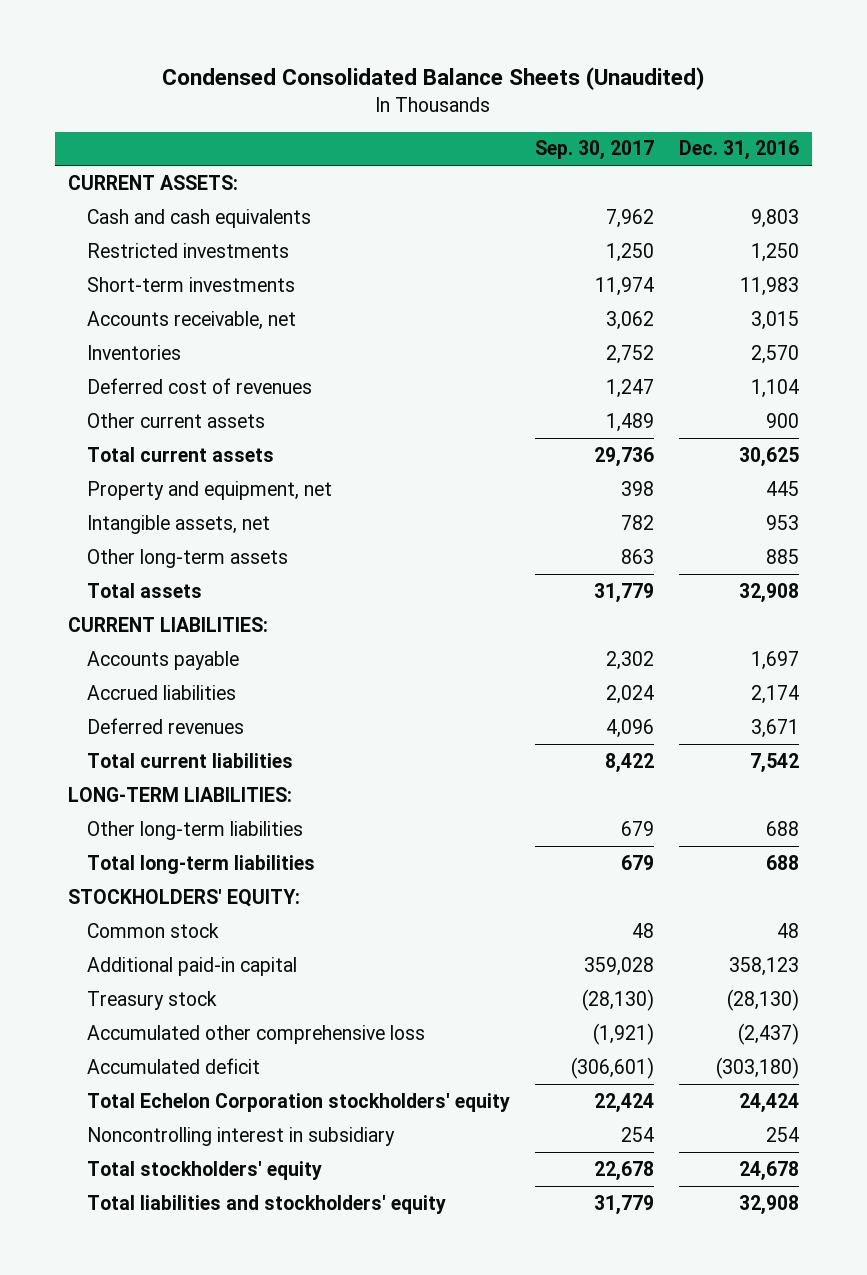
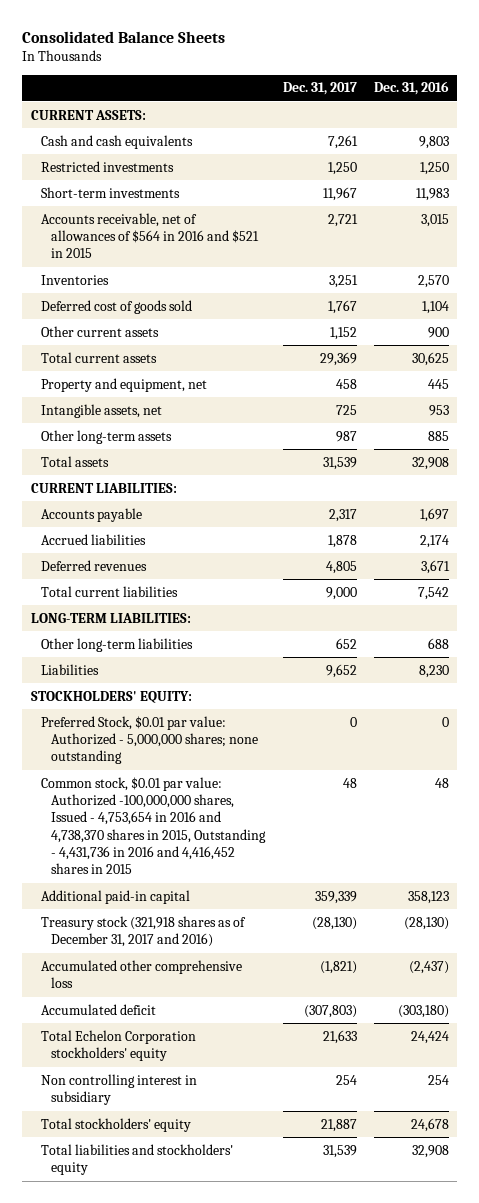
- Condensed Consolidated Balance Sheets (Unaudited)
+ Consolidated Balance Sheets
- | Sep. 30, 2017 | Dec. 31, 2016
+ | Dec. 31, 2017 | Dec. 31, 2016
- Accounts receivable, net | 3,062 | 3,015
+ Accounts receivable, net of allowances of $564 in 2016 and $521 in 2015 | 2,721 | 3,015
- Deferred cost of revenues | 1,247 | 1,104
+ Deferred cost of goods sold | 1,767 | 1,104
- Total long-term liabilities | 679 | 688
+ Liabilities | 9,652 | 8,230
- Common stock | 48 | 48
+ Preferred Stock, $0.01 par value: Authorized - 5,000,000 shares; none outstanding | 0 | 0
+ Common stock, $0.01 par value: Authorized -100,000,000 shares, Issued - 4,753,654 in 2016 and 4,738,370 shares in 2015, Outstanding - 4,431,736 in 2016 and 4,416,452 shares in 2015 | 48 | 48
- Treasury stock | (28,130) | (28,130)
+ Treasury stock (321,918 shares as of December 31, 2017 and 2016) | (28,130) | (28,130)
- Noncontrolling interest in subsidiary | 254 | 254
+ Non controlling interest in subsidiary | 254 | 254

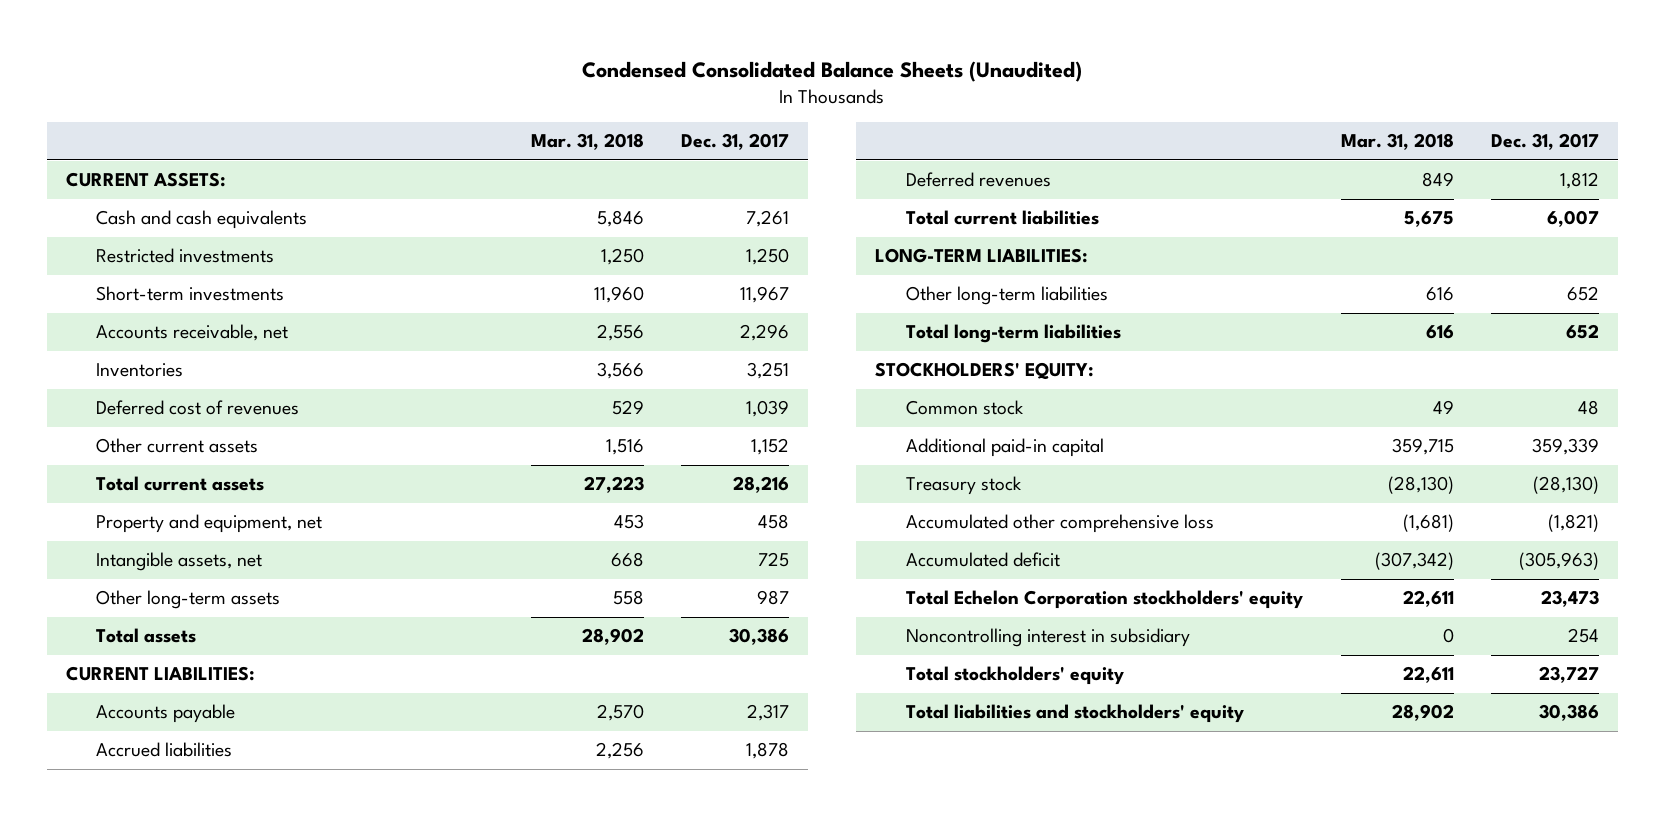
- Consolidated Balance Sheets
+ Condensed Consolidated Balance Sheets (Unaudited)
- | Dec. 31, 2017 | Dec. 31, 2016
+ | Mar. 31, 2018 | Dec. 31, 2017
- Accounts receivable, net of allowances of $564 in 2016 and $521 in 2015 | 2,721 | 3,015
+ Accounts receivable, net | 2,556 | 2,296
- Deferred cost of goods sold | 1,767 | 1,104
+ Deferred cost of revenues | 529 | 1,039
- Total current assets | 29,369 | 30,625
+ Total current assets | 27,223 | 28,216
- Total assets | 31,539 | 32,908
+ Total assets | 28,902 | 30,386
- Deferred revenues | 4,805 | 3,671
- Total current liabilities | 9,000 | 7,542
+ Deferred revenues | 849 | 1,812
+ Total current liabilities | 5,675 | 6,007
- Liabilities | 9,652 | 8,230
+ Total long-term liabilities | 616 | 652
- Preferred Stock, $0.01 par value: Authorized - 5,000,000 shares; none outstanding | 0 | 0
- Common stock, $0.01 par value: Authorized -100,000,000 shares, Issued - 4,753,654 in 2016 and 4,738,370 shares in 2015, Outstanding - 4,431,736 in 2016 and 4,416,452 shares in 2015 | 48 | 48
+ Common stock | 49 | 48
- Treasury stock (321,918 shares as of December 31, 2017 and 2016) | (28,130) | (28,130)
+ Treasury stock | (28,130) | (28,130)
- Accumulated deficit | (307,803) | (303,180)
- Total Echelon Corporation stockholders' equity | 21,633 | 24,424
- Non controlling interest in subsidiary | 254 | 254
- Total stockholders' equity | 21,887 | 24,678
- Total liabilities and stockholders' equity | 31,539 | 32,908
+ Accumulated deficit | (307,342) | (305,963)
+ Total Echelon Corporation stockholders' equity | 22,611 | 23,473
+ Noncontrolling interest in subsidiary | 0 | 254
+ Total stockholders' equity | 22,611 | 23,727
+ Total liabilities and stockholders' equity | 28,902 | 30,386

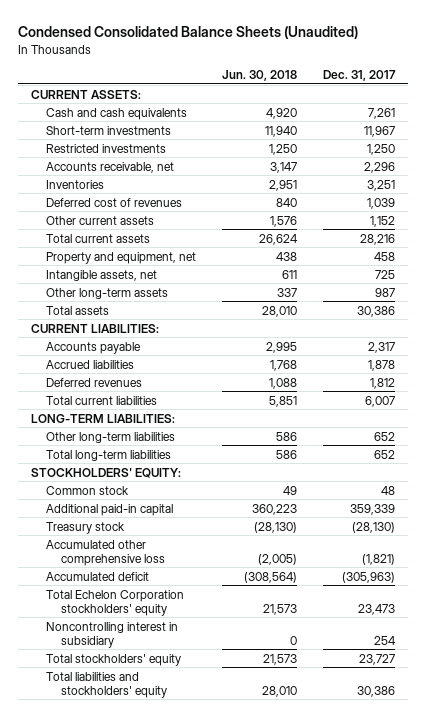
- | Mar. 31, 2018 | Dec. 31, 2017
+ | Jun. 30, 2018 | Dec. 31, 2017
moved down: Restricted investments | 1,250 | 1,250

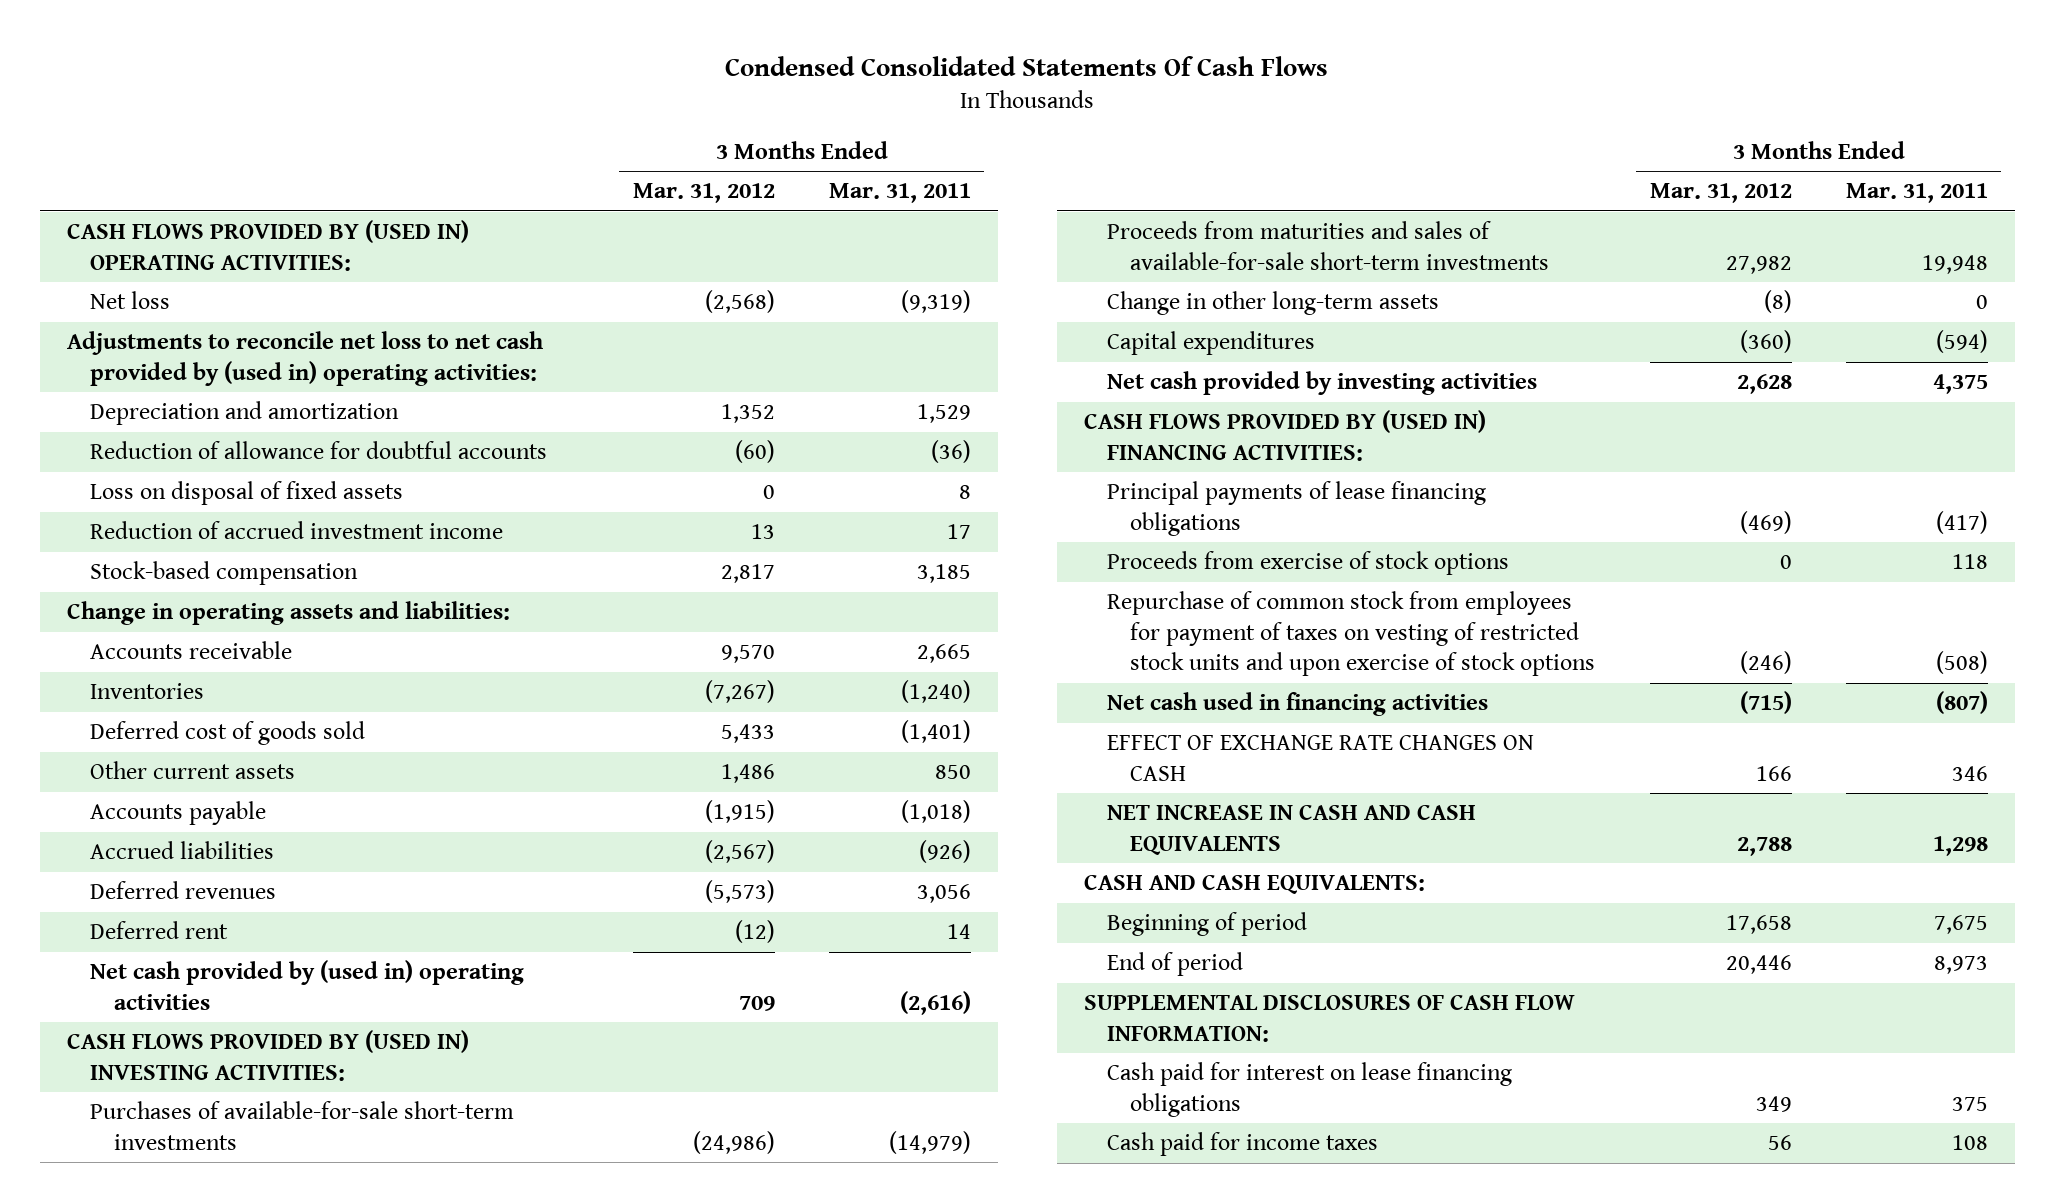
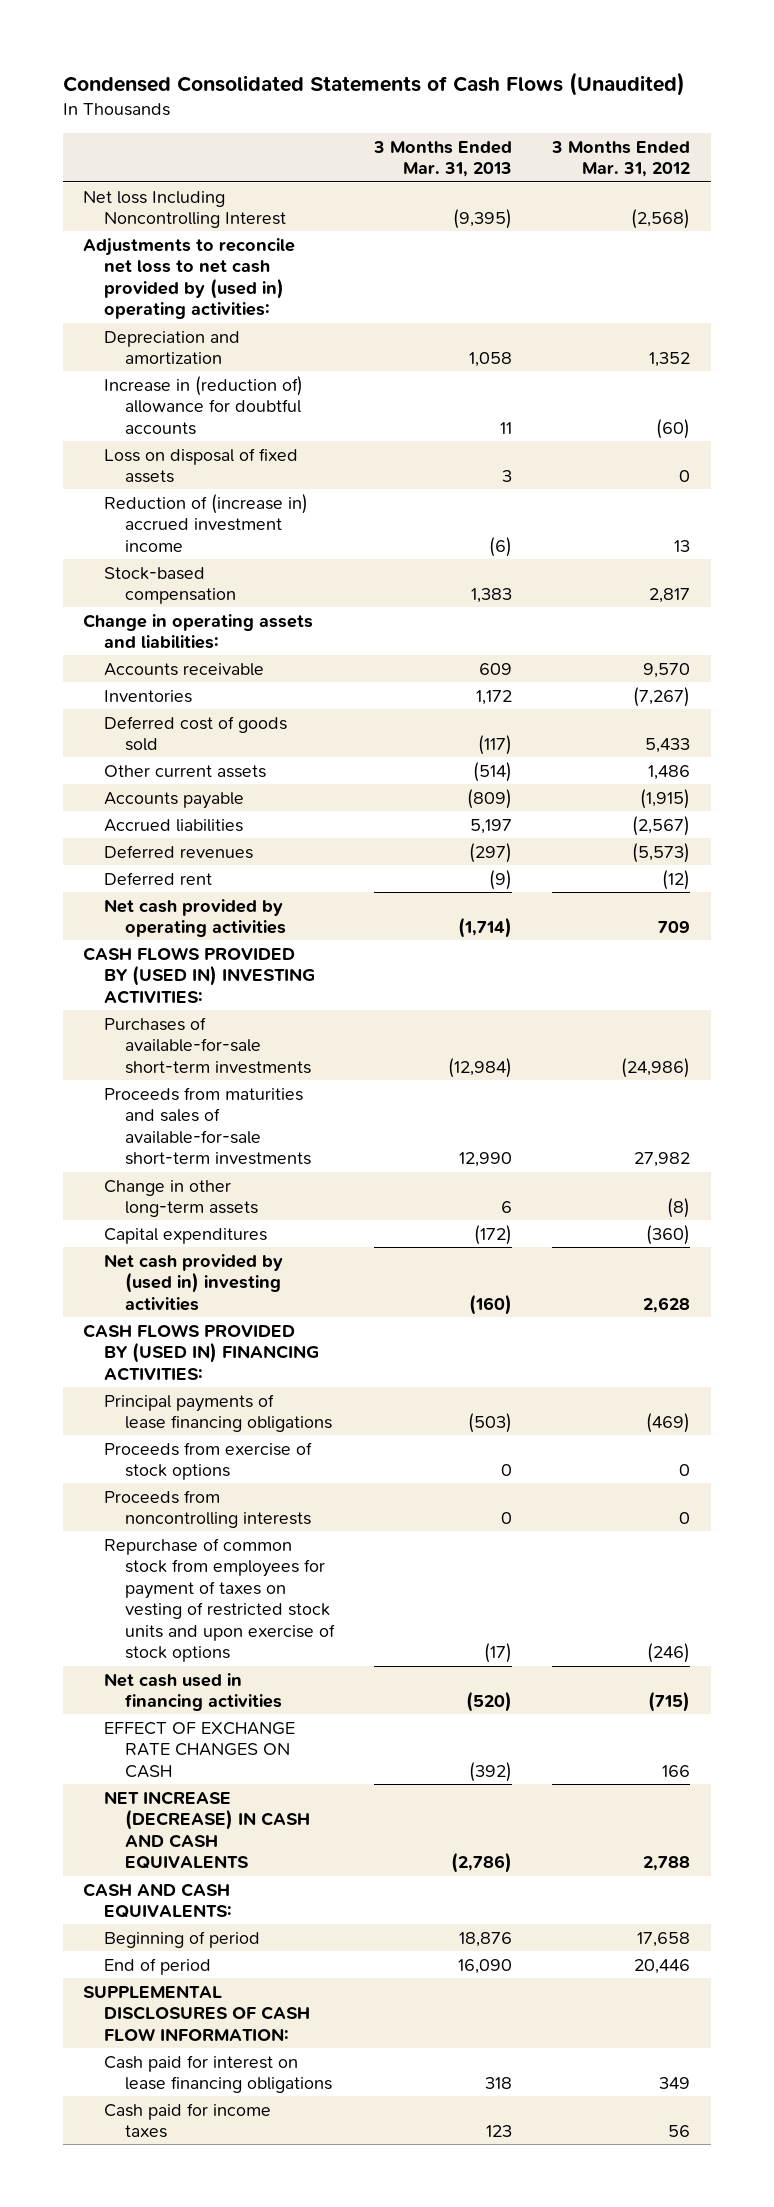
- Condensed Consolidated Statements Of Cash Flows
+ Condensed Consolidated Statements of Cash Flows (Unaudited)
- | 3 Months Ended Mar. 31, 2012 | 3 Months Ended Mar. 31, 2011
+ | 3 Months Ended Mar. 31, 2013 | 3 Months Ended Mar. 31, 2012
- CASH FLOWS PROVIDED BY (USED IN) OPERATING ACTIVITIES:
- Net loss | (2,568) | (9,319)
+ Net loss Including Noncontrolling Interest | (9,395) | (2,568)
- Reduction of allowance for doubtful accounts | (60) | (36)
+ Increase in (reduction of) allowance for doubtful accounts | 11 | (60)
- Reduction of accrued investment income | 13 | 17
+ Reduction of (increase in) accrued investment income | (6) | 13
- Net cash provided by (used in) operating activities | 709 | (2,616)
+ Net cash provided by operating activities | (1,714) | 709
- Net cash provided by investing activities | 2,628 | 4,375
+ Net cash provided by (used in) investing activities | (160) | 2,628
+ Proceeds from noncontrolling interests | 0 | 0
- NET INCREASE IN CASH AND CASH EQUIVALENTS | 2,788 | 1,298
+ NET INCREASE (DECREASE) IN CASH AND CASH EQUIVALENTS | (2,786) | 2,788

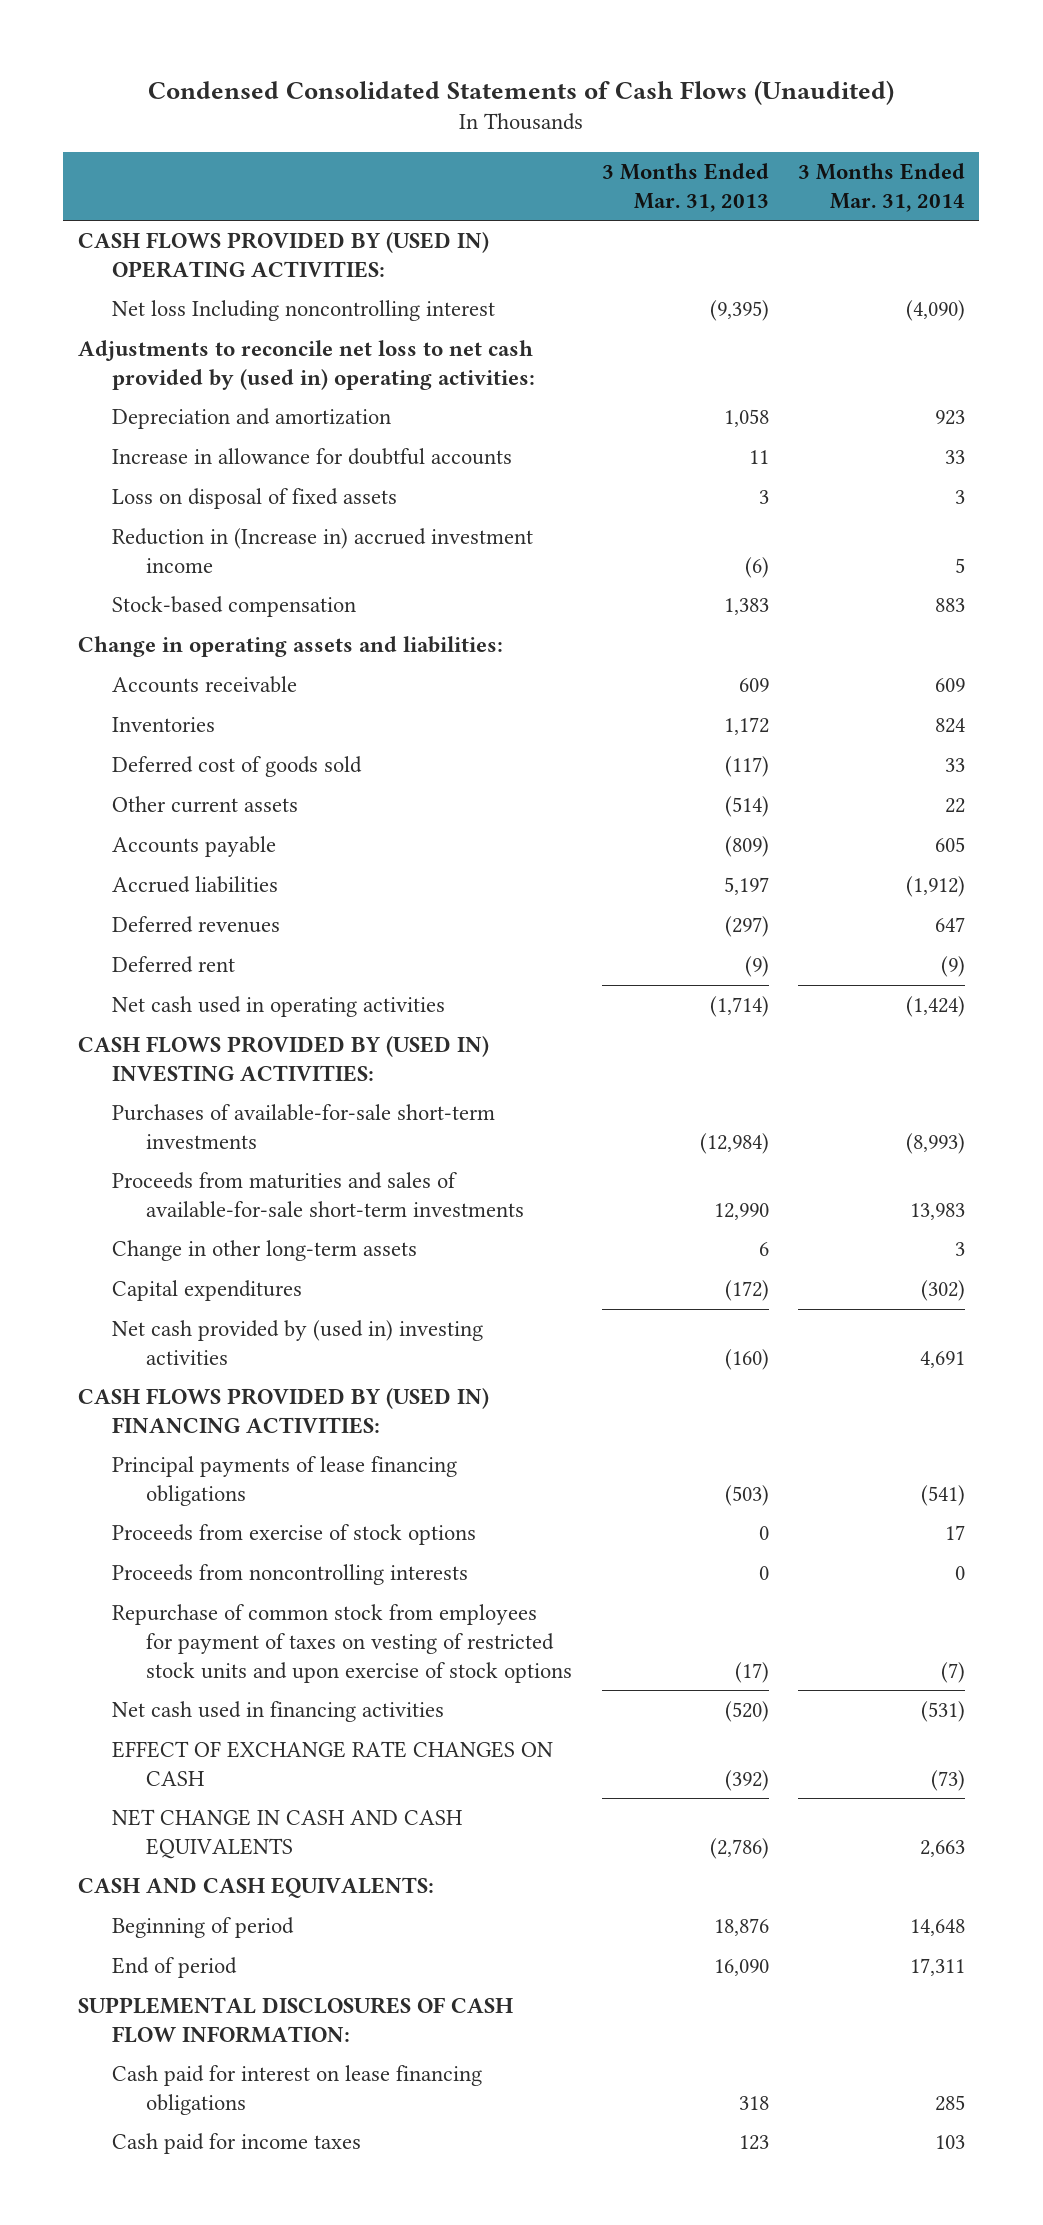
- | 3 Months Ended Mar. 31, 2013 | 3 Months Ended Mar. 31, 2012
+ | 3 Months Ended Mar. 31, 2013 | 3 Months Ended Mar. 31, 2014
- Net loss Including Noncontrolling Interest | (9,395) | (2,568)
+ CASH FLOWS PROVIDED BY (USED IN) OPERATING ACTIVITIES:
+ Net loss Including noncontrolling interest | (9,395) | (4,090)
- Increase in (reduction of) allowance for doubtful accounts | 11 | (60)
+ Increase in allowance for doubtful accounts | 11 | 33
- Reduction of (increase in) accrued investment income | (6) | 13
+ Reduction in (Increase in) accrued investment income | (6) | 5
- Net cash provided by operating activities | (1,714) | 709
+ Net cash used in operating activities | (1,714) | (1,424)
- NET INCREASE (DECREASE) IN CASH AND CASH EQUIVALENTS | (2,786) | 2,788
+ NET CHANGE IN CASH AND CASH EQUIVALENTS | (2,786) | 2,663

